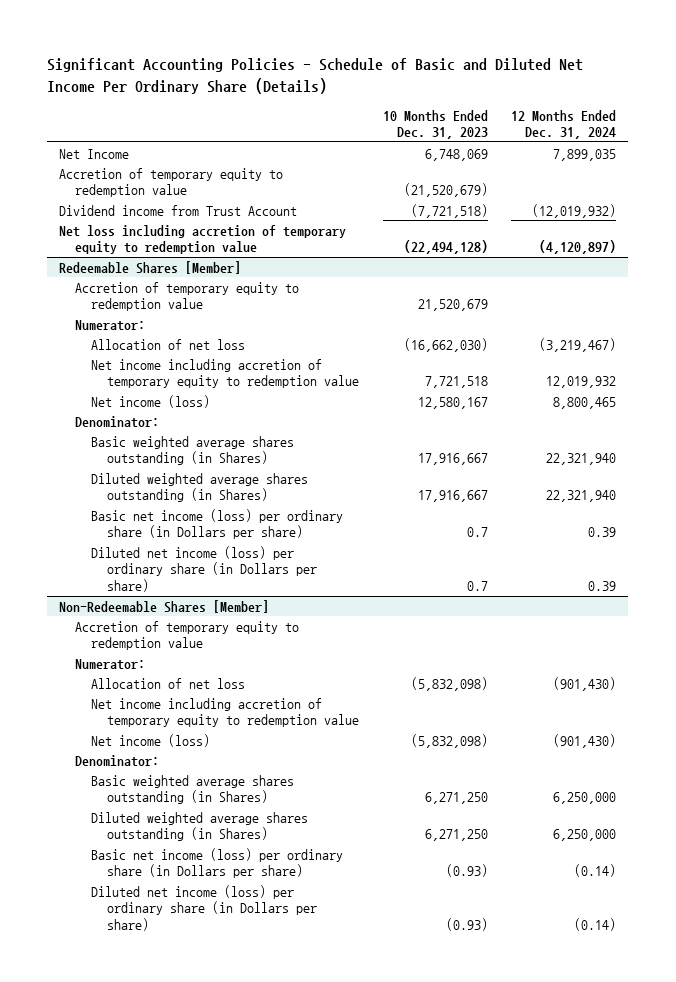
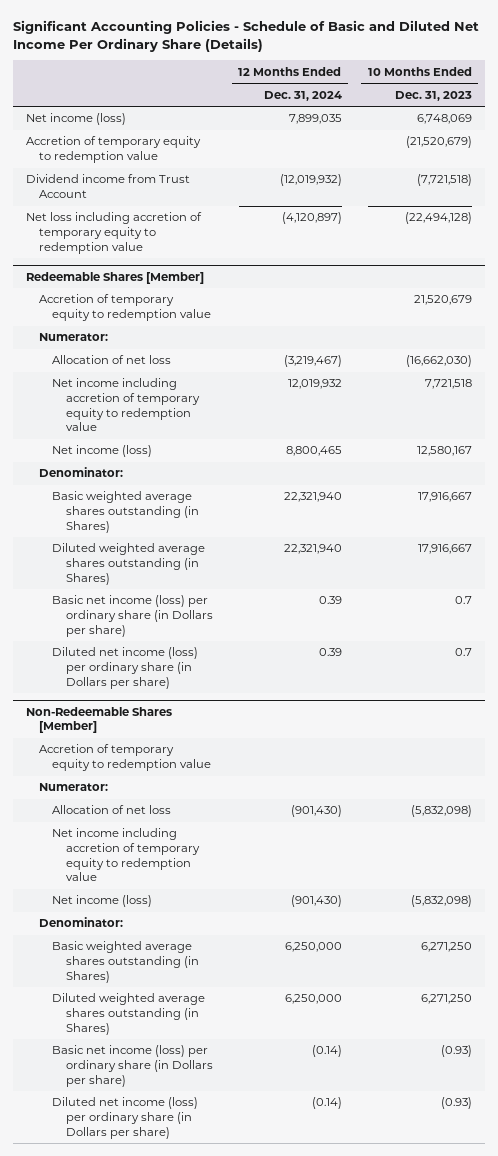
- | 10 Months Ended Dec. 31, 2023 | 12 Months Ended Dec. 31, 2024
+ | 12 Months Ended Dec. 31, 2024 | 10 Months Ended Dec. 31, 2023
- Net Income | 6,748,069 | 7,899,035
+ Net income (loss) | 7,899,035 | 6,748,069

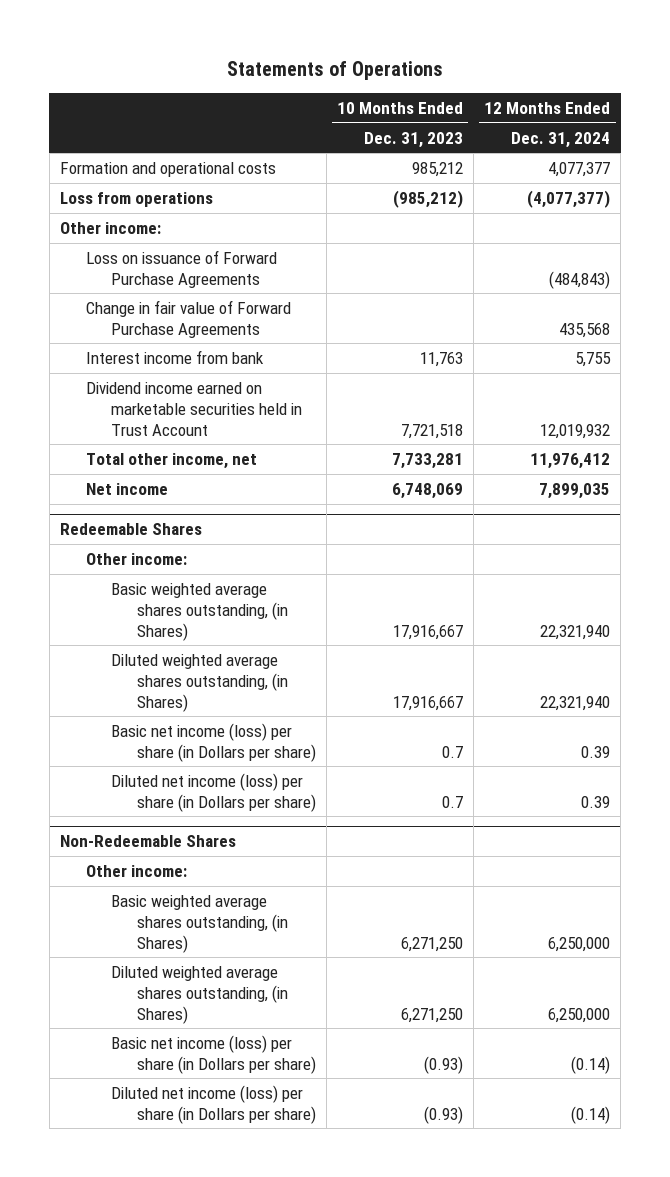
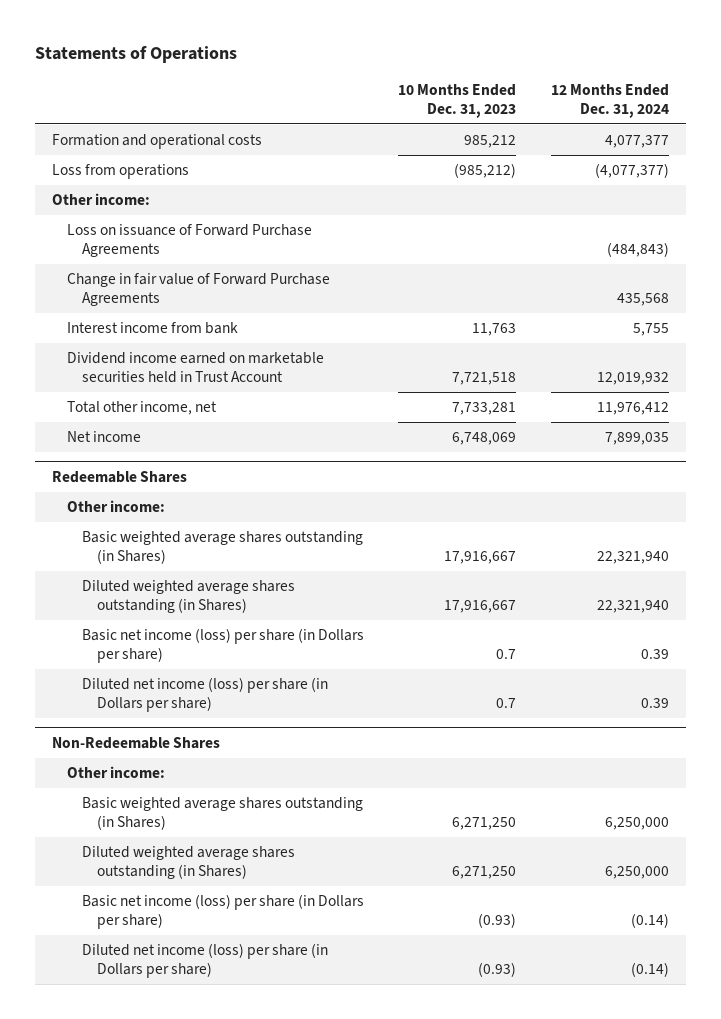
@ Redeemable Shares
- Basic weighted average shares outstanding, (in Shares) | 17,916,667 | 22,321,940
- Diluted weighted average shares outstanding, (in Shares) | 17,916,667 | 22,321,940
+ Basic weighted average shares outstanding (in Shares) | 17,916,667 | 22,321,940
+ Diluted weighted average shares outstanding (in Shares) | 17,916,667 | 22,321,940
@ Non-Redeemable Shares
- Basic weighted average shares outstanding, (in Shares) | 6,271,250 | 6,250,000
- Diluted weighted average shares outstanding, (in Shares) | 6,271,250 | 6,250,000
+ Basic weighted average shares outstanding (in Shares) | 6,271,250 | 6,250,000
+ Diluted weighted average shares outstanding (in Shares) | 6,271,250 | 6,250,000

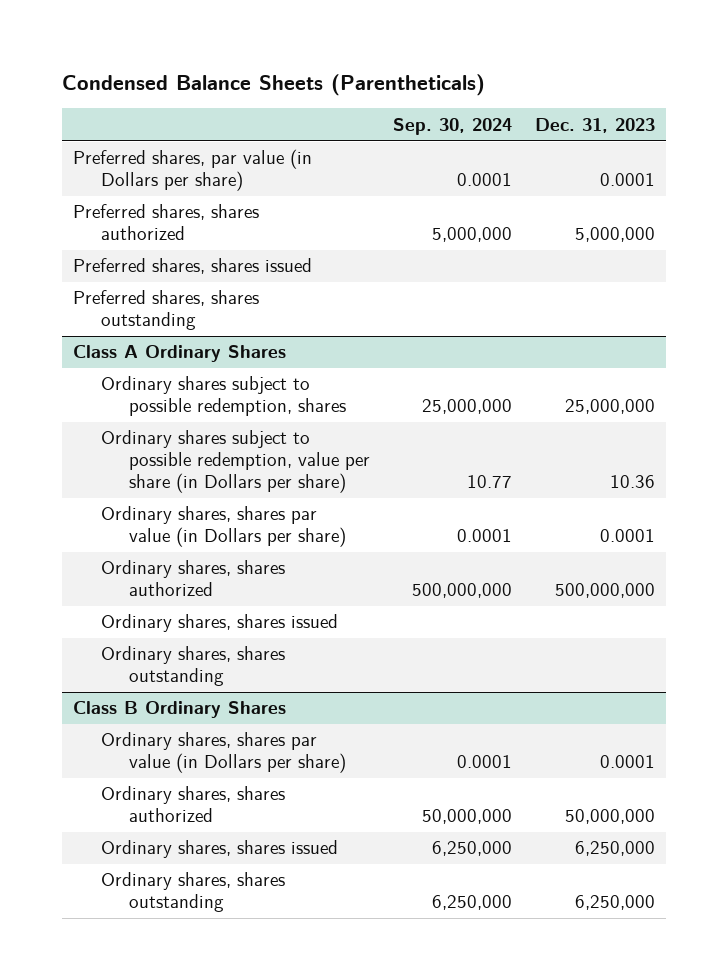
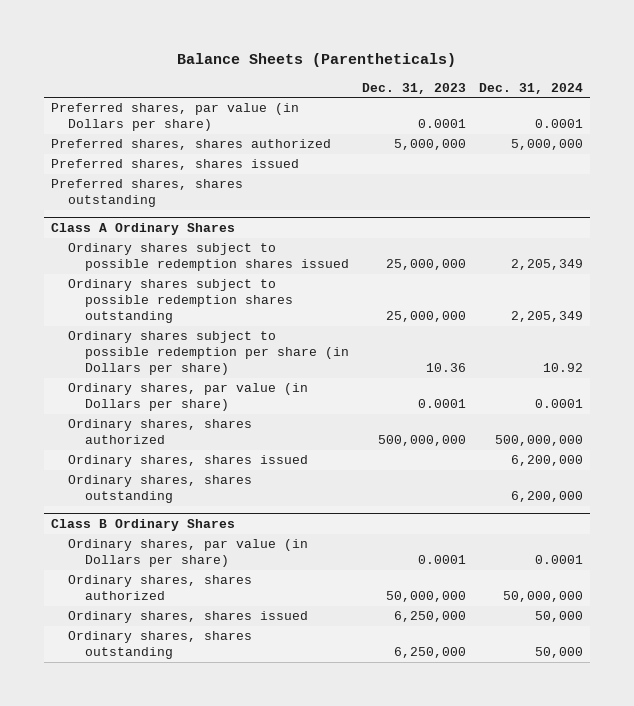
- Condensed Balance Sheets (Parentheticals)
+ Balance Sheets (Parentheticals)
- | Sep. 30, 2024 | Dec. 31, 2023
+ | Dec. 31, 2023 | Dec. 31, 2024
@ Class A Ordinary Shares
- Ordinary shares subject to possible redemption, shares | 25,000,000 | 25,000,000
- Ordinary shares subject to possible redemption, value per share (in Dollars per share) | 10.77 | 10.36
- Ordinary shares, shares par value (in Dollars per share) | 0.0001 | 0.0001
+ Ordinary shares subject to possible redemption shares issued | 25,000,000 | 2,205,349
+ Ordinary shares subject to possible redemption shares outstanding | 25,000,000 | 2,205,349
+ Ordinary shares subject to possible redemption per share (in Dollars per share) | 10.36 | 10.92
+ Ordinary shares, par value (in Dollars per share) | 0.0001 | 0.0001
@ Class B Ordinary Shares
- Ordinary shares, shares par value (in Dollars per share) | 0.0001 | 0.0001
+ Ordinary shares, par value (in Dollars per share) | 0.0001 | 0.0001

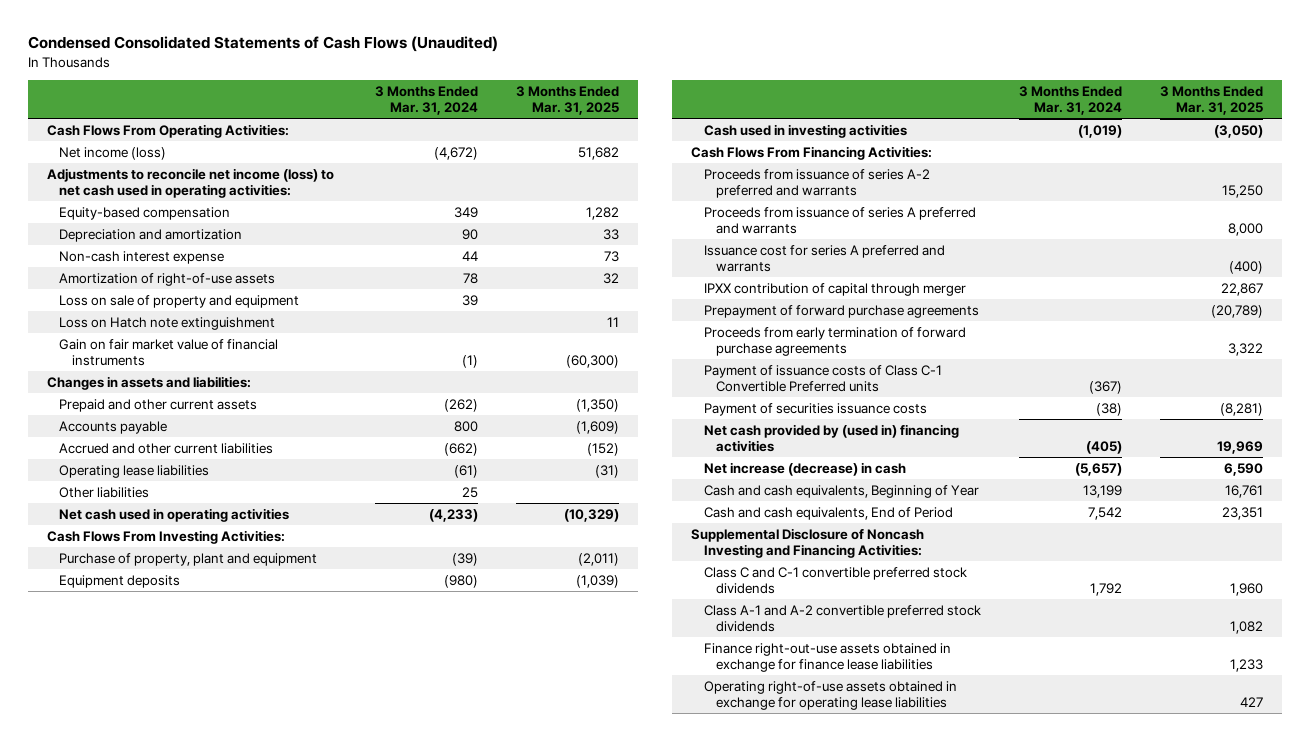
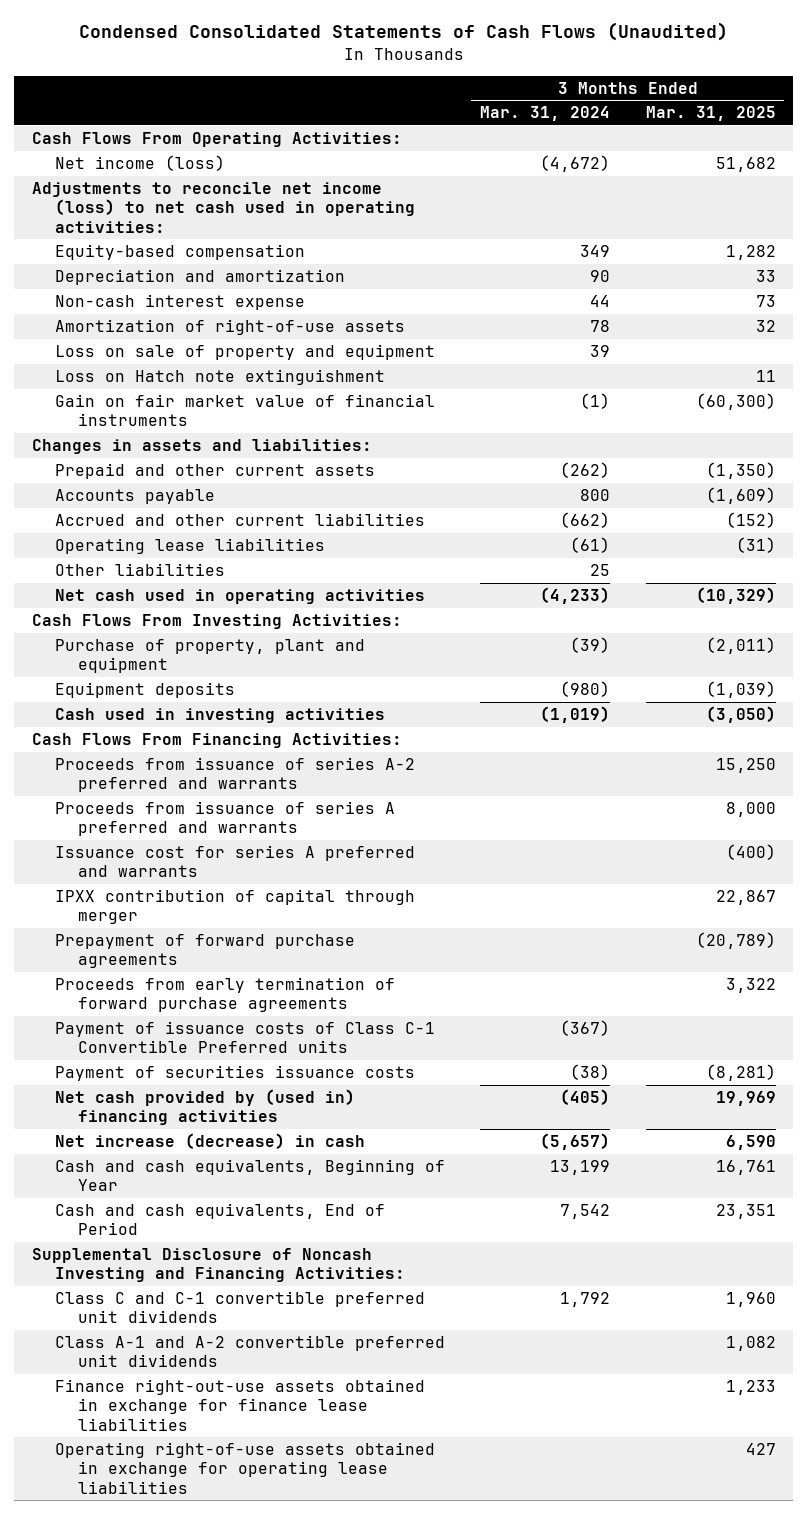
- Class C and C-1 convertible preferred stock dividends | 1,792 | 1,960
- Class A-1 and A-2 convertible preferred stock dividends | | 1,082
+ Class C and C-1 convertible preferred unit dividends | 1,792 | 1,960
+ Class A-1 and A-2 convertible preferred unit dividends | | 1,082

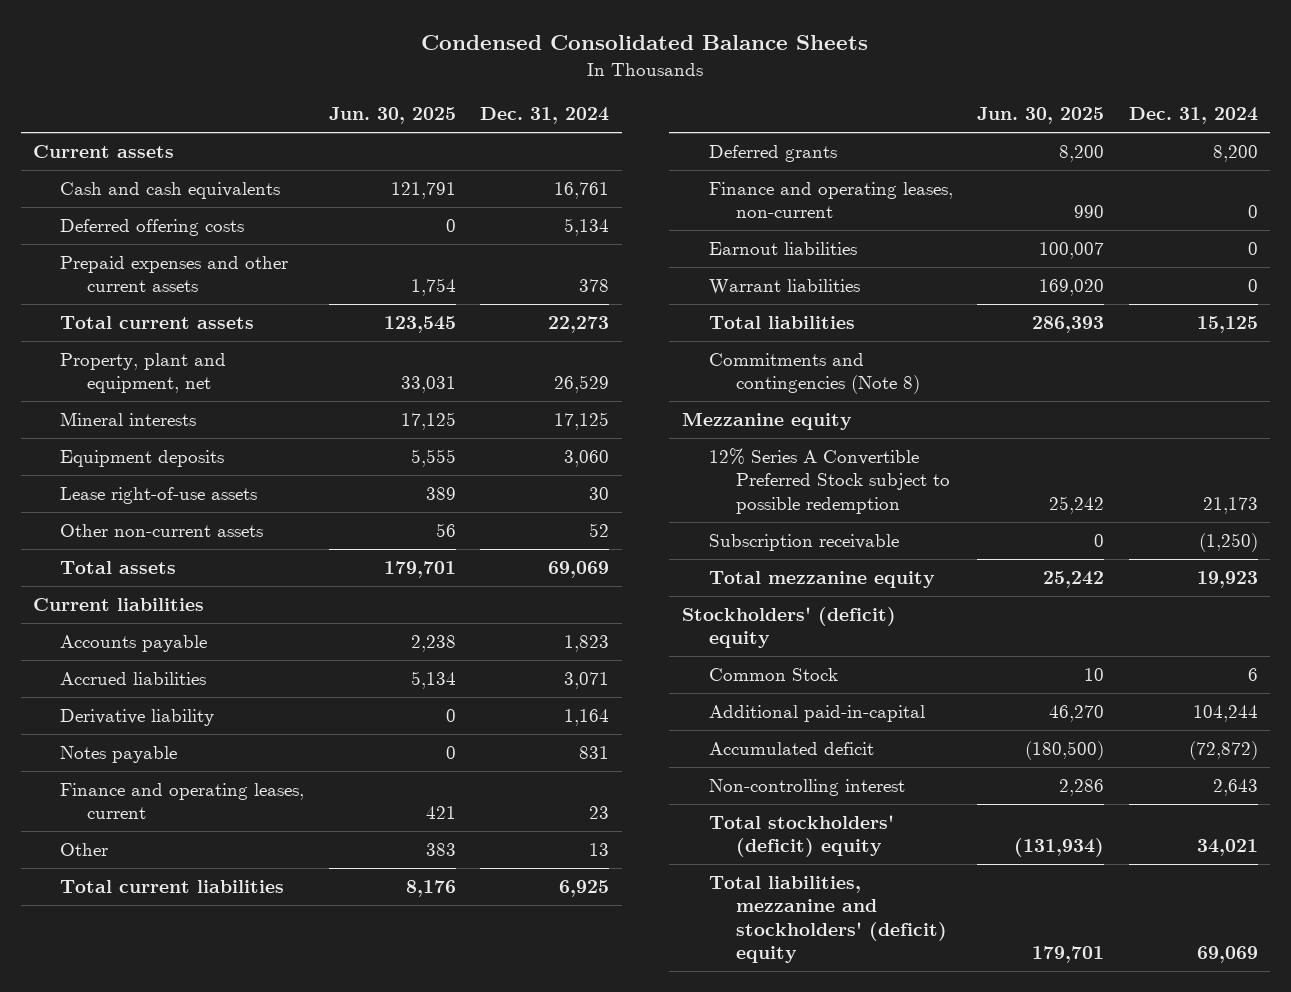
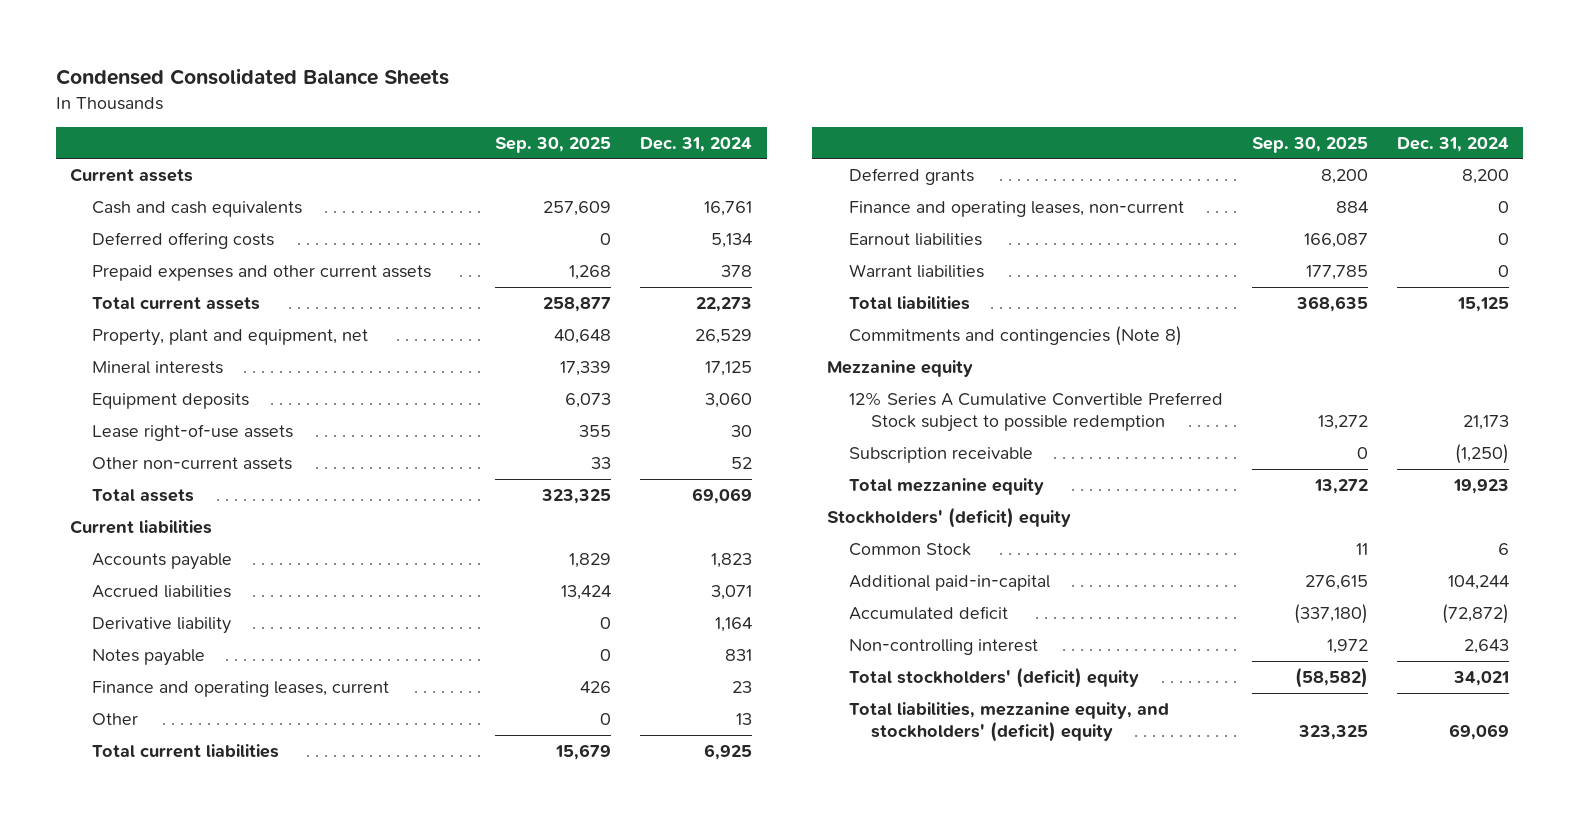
- | Jun. 30, 2025 | Dec. 31, 2024
+ | Sep. 30, 2025 | Dec. 31, 2024
- 12% Series A Convertible Preferred Stock subject to possible redemption | 25,242 | 21,173
+ 12% Series A Cumulative Convertible Preferred Stock subject to possible redemption | 13,272 | 21,173
- Total liabilities, mezzanine and stockholders' (deficit) equity | 179,701 | 69,069
+ Total liabilities, mezzanine equity, and stockholders' (deficit) equity | 323,325 | 69,069

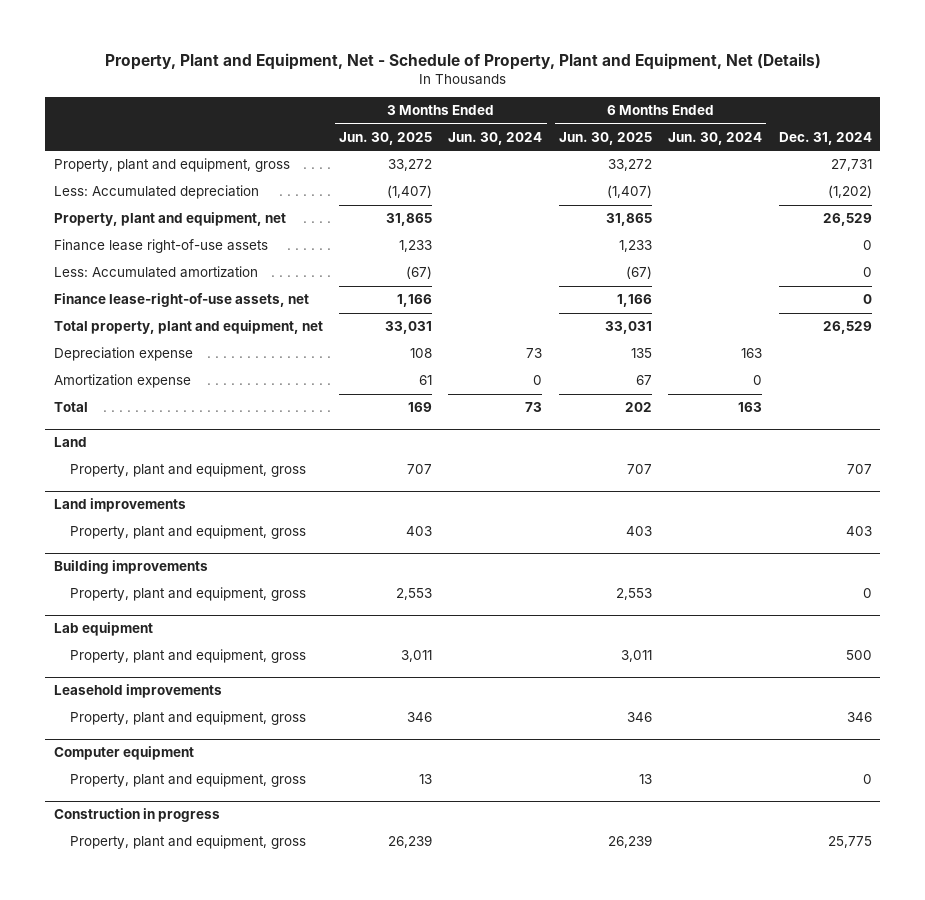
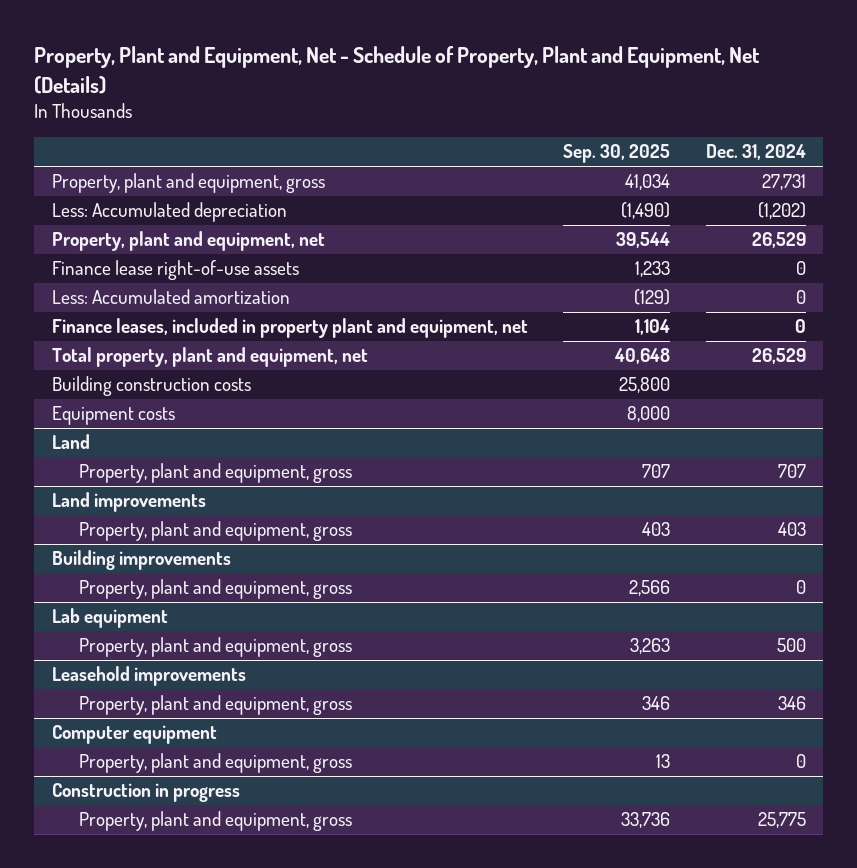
- | 3 Months Ended Jun. 30, 2025 | 3 Months Ended Jun. 30, 2024 | 6 Months Ended Jun. 30, 2025 | 6 Months Ended Jun. 30, 2024 | Dec. 31, 2024
+ | Sep. 30, 2025 | Dec. 31, 2024
- Finance lease-right-of-use assets, net | 1,166 | | 1,166 | | 0
+ Finance leases, included in property plant and equipment, net | 1,104 | 0
- Depreciation expense | 108 | 73 | 135 | 163 |
- Amortization expense | 61 | 0 | 67 | 0 |
- Total | 169 | 73 | 202 | 163 |
+ Building construction costs | 25,800 |
+ Equipment costs | 8,000 |

